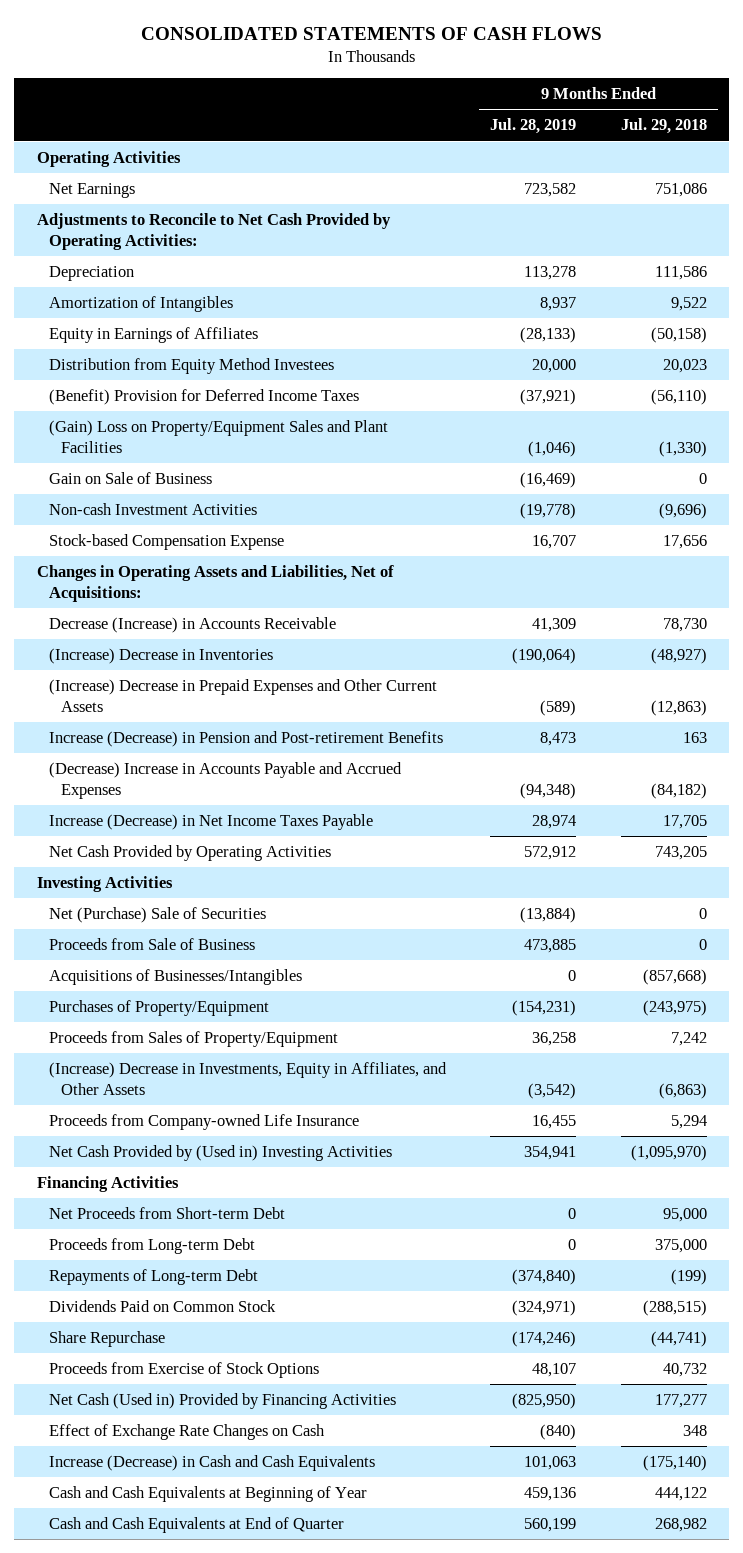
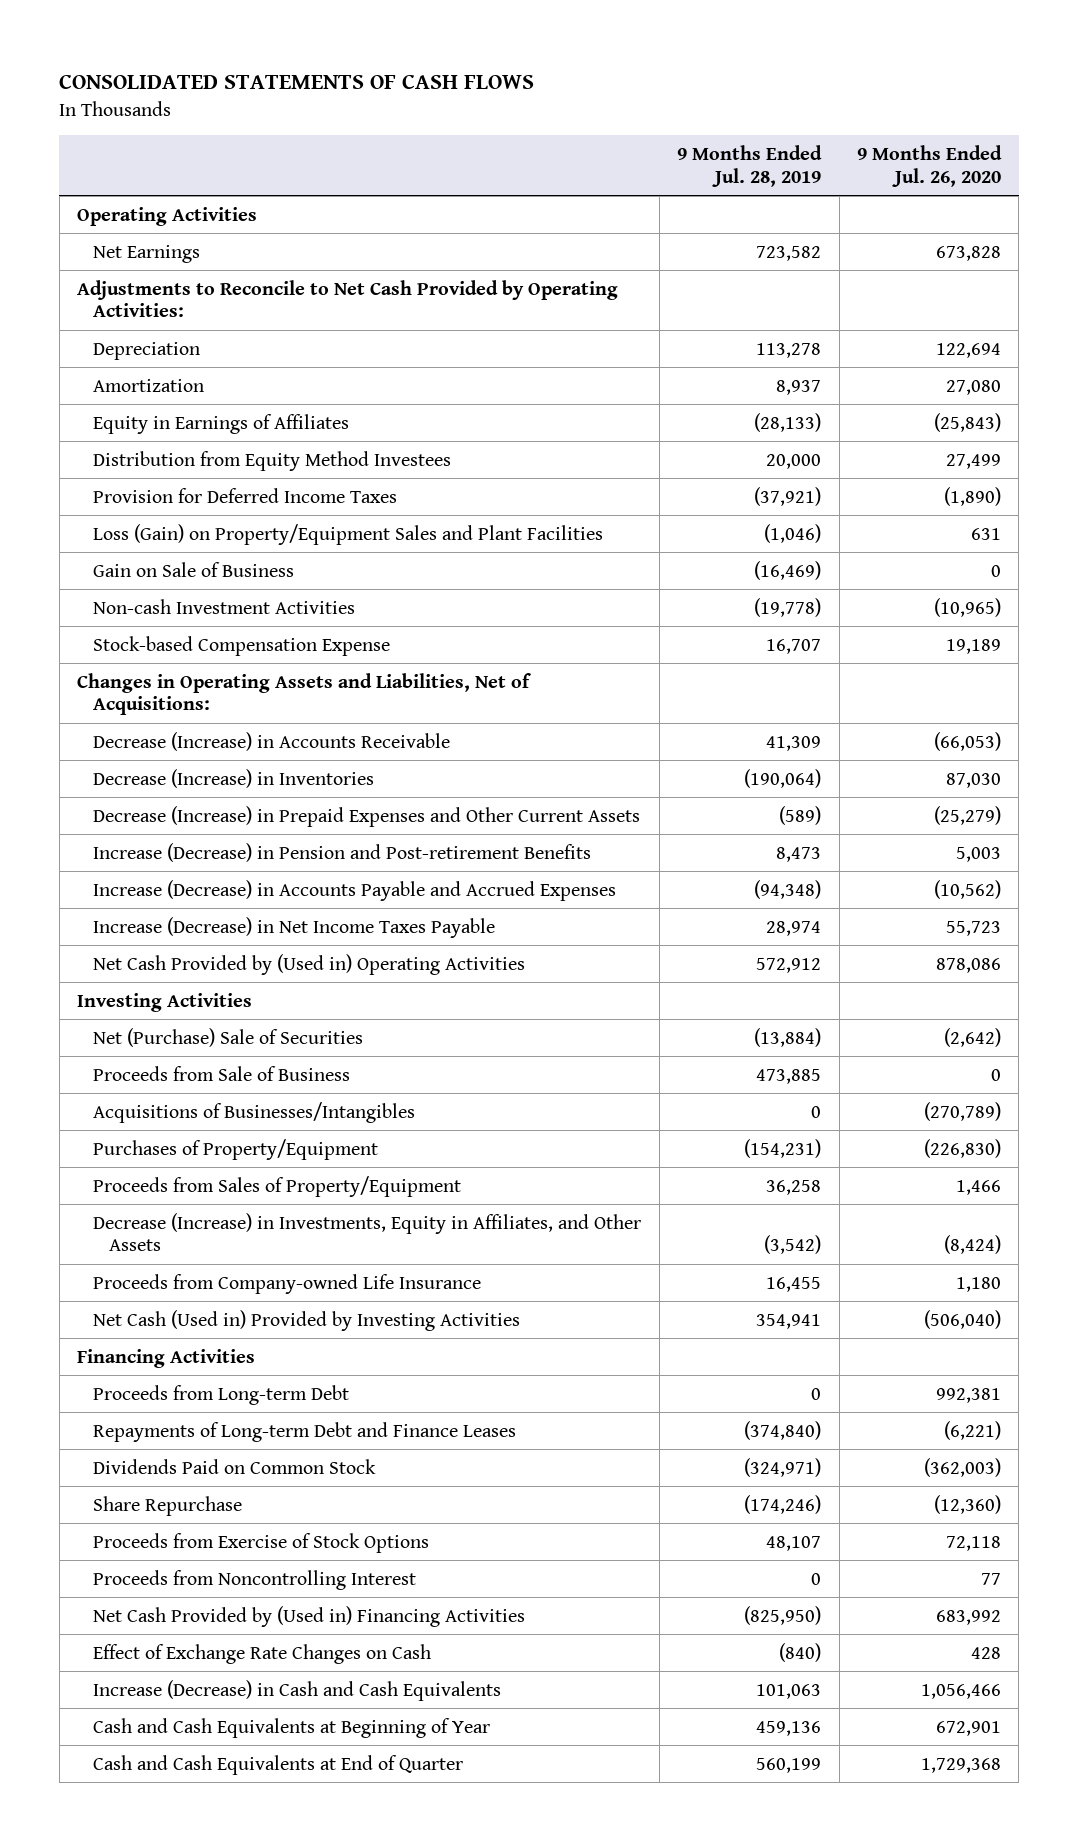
- | 9 Months Ended Jul. 28, 2019 | 9 Months Ended Jul. 29, 2018
+ | 9 Months Ended Jul. 28, 2019 | 9 Months Ended Jul. 26, 2020
- Amortization of Intangibles | 8,937 | 9,522
+ Amortization | 8,937 | 27,080
- (Benefit) Provision for Deferred Income Taxes | (37,921) | (56,110)
- (Gain) Loss on Property/Equipment Sales and Plant Facilities | (1,046) | (1,330)
+ Provision for Deferred Income Taxes | (37,921) | (1,890)
+ Loss (Gain) on Property/Equipment Sales and Plant Facilities | (1,046) | 631
- (Increase) Decrease in Inventories | (190,064) | (48,927)
- (Increase) Decrease in Prepaid Expenses and Other Current Assets | (589) | (12,863)
+ Decrease (Increase) in Inventories | (190,064) | 87,030
+ Decrease (Increase) in Prepaid Expenses and Other Current Assets | (589) | (25,279)
- (Decrease) Increase in Accounts Payable and Accrued Expenses | (94,348) | (84,182)
+ Increase (Decrease) in Accounts Payable and Accrued Expenses | (94,348) | (10,562)
- Net Cash Provided by Operating Activities | 572,912 | 743,205
+ Net Cash Provided by (Used in) Operating Activities | 572,912 | 878,086
- (Increase) Decrease in Investments, Equity in Affiliates, and Other Assets | (3,542) | (6,863)
+ Decrease (Increase) in Investments, Equity in Affiliates, and Other Assets | (3,542) | (8,424)
- Net Cash Provided by (Used in) Investing Activities | 354,941 | (1,095,970)
+ Net Cash (Used in) Provided by Investing Activities | 354,941 | (506,040)
- Net Proceeds from Short-term Debt | 0 | 95,000
- Repayments of Long-term Debt | (374,840) | (199)
+ Repayments of Long-term Debt and Finance Leases | (374,840) | (6,221)
- Net Cash (Used in) Provided by Financing Activities | (825,950) | 177,277
+ Proceeds from Noncontrolling Interest | 0 | 77
+ Net Cash Provided by (Used in) Financing Activities | (825,950) | 683,992

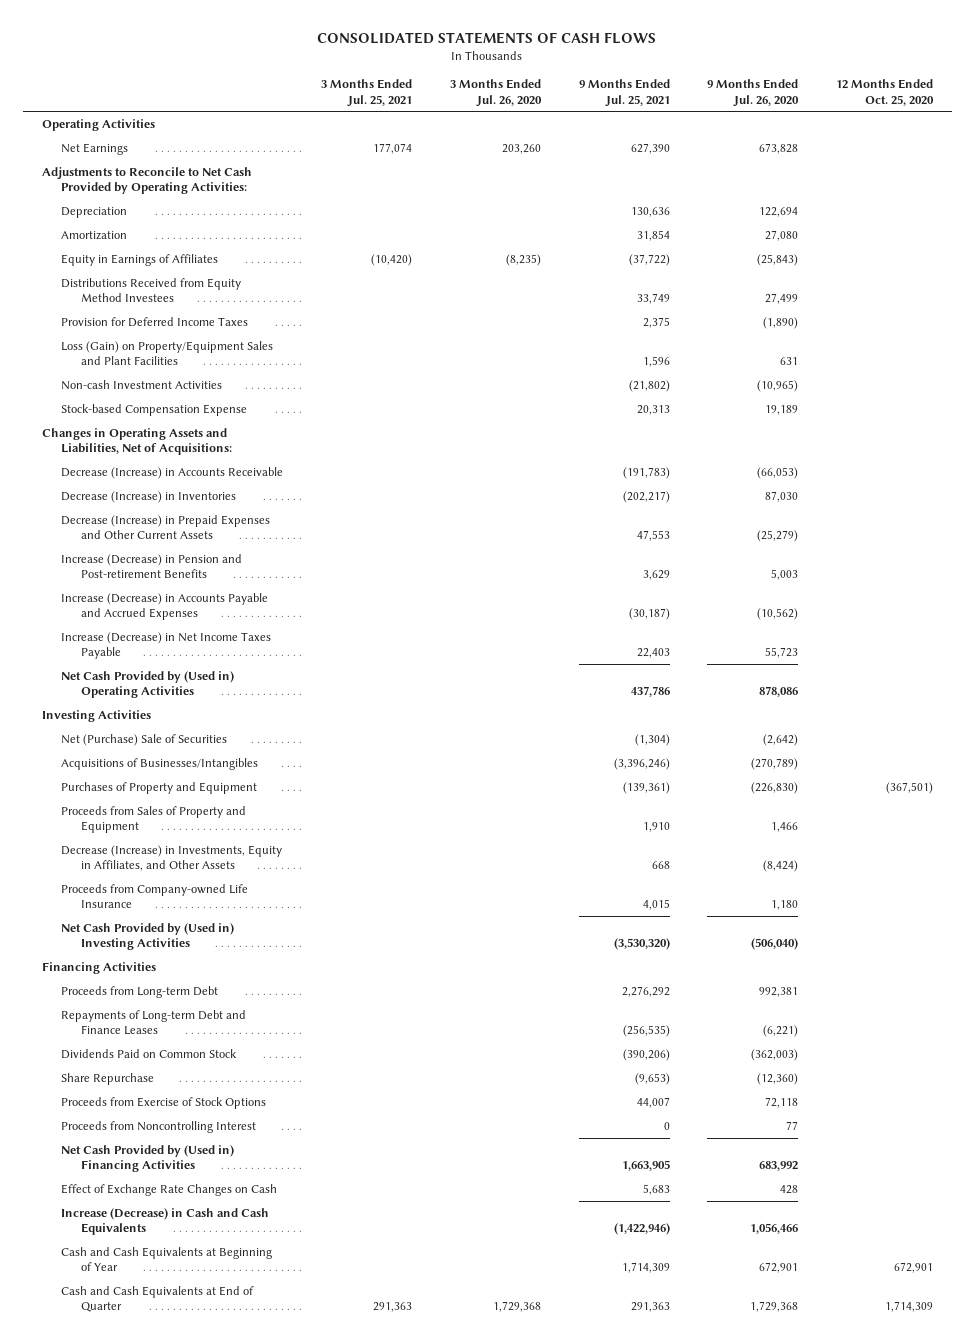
- | 9 Months Ended Jul. 28, 2019 | 9 Months Ended Jul. 26, 2020
+ | 3 Months Ended Jul. 25, 2021 | 3 Months Ended Jul. 26, 2020 | 9 Months Ended Jul. 25, 2021 | 9 Months Ended Jul. 26, 2020 | 12 Months Ended Oct. 25, 2020
- Distribution from Equity Method Investees | 20,000 | 27,499
+ Distributions Received from Equity Method Investees | | | 33,749 | 27,499 |
- Gain on Sale of Business | (16,469) | 0
- Proceeds from Sale of Business | 473,885 | 0
- Purchases of Property/Equipment | (154,231) | (226,830)
- Proceeds from Sales of Property/Equipment | 36,258 | 1,466
+ Purchases of Property and Equipment | | | (139,361) | (226,830) | (367,501)
+ Proceeds from Sales of Property and Equipment | | | 1,910 | 1,466 |
- Net Cash (Used in) Provided by Investing Activities | 354,941 | (506,040)
+ Net Cash Provided by (Used in) Investing Activities | | | (3,530,320) | (506,040) |

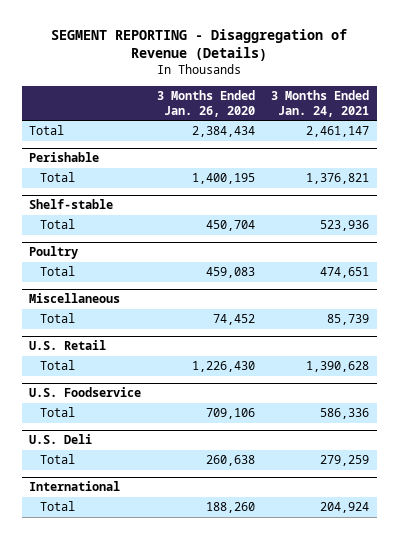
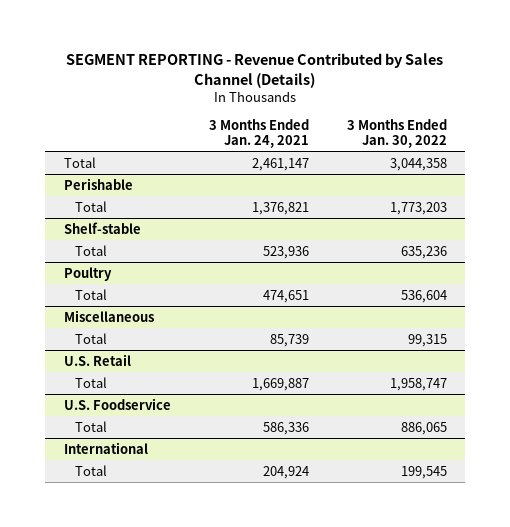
- SEGMENT REPORTING - Disaggregation of Revenue (Details)
+ SEGMENT REPORTING - Revenue Contributed by Sales Channel (Details)
- | 3 Months Ended Jan. 26, 2020 | 3 Months Ended Jan. 24, 2021
+ | 3 Months Ended Jan. 24, 2021 | 3 Months Ended Jan. 30, 2022
@ U.S. Retail
- Total | 1,226,430 | 1,390,628
+ Total | 1,669,887 | 1,958,747
- U.S. Deli
- Total | 260,638 | 279,259

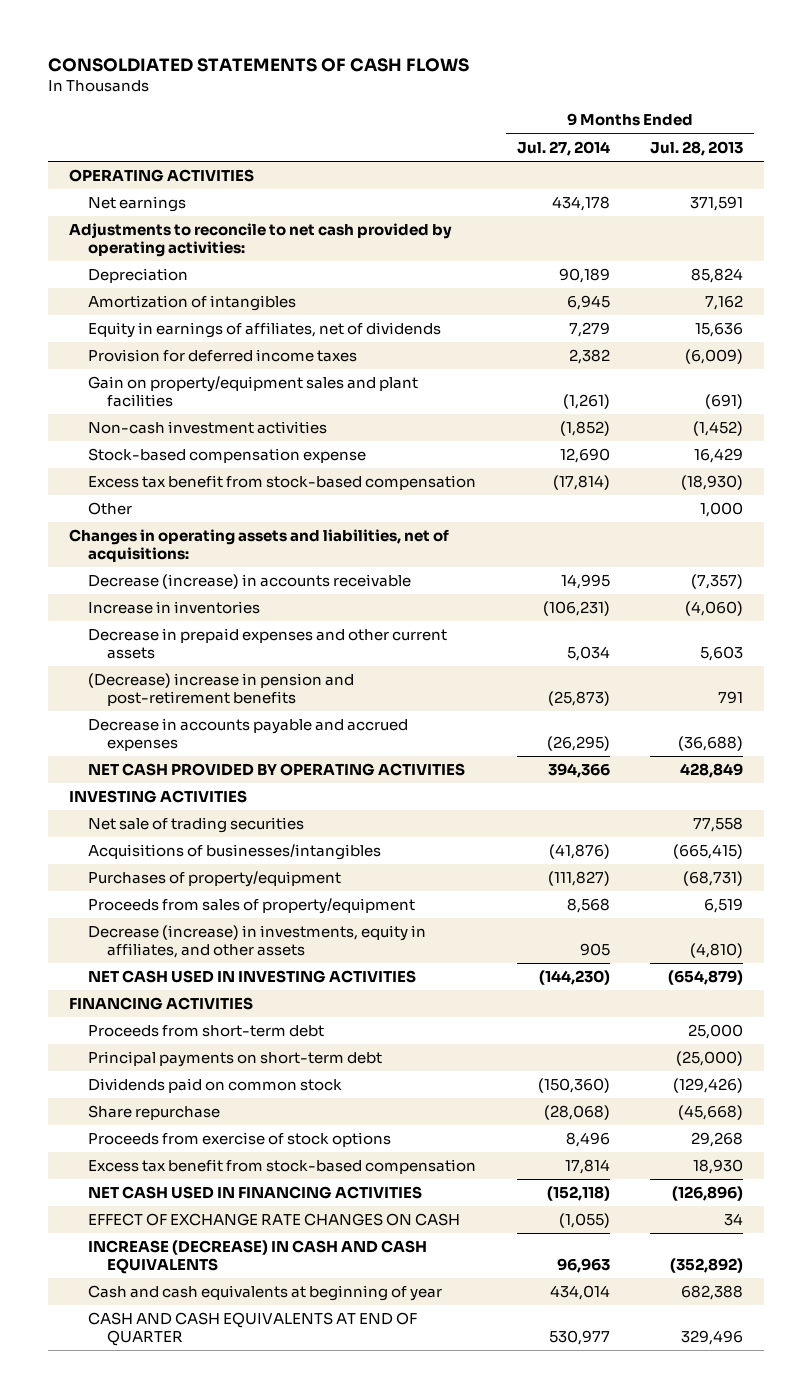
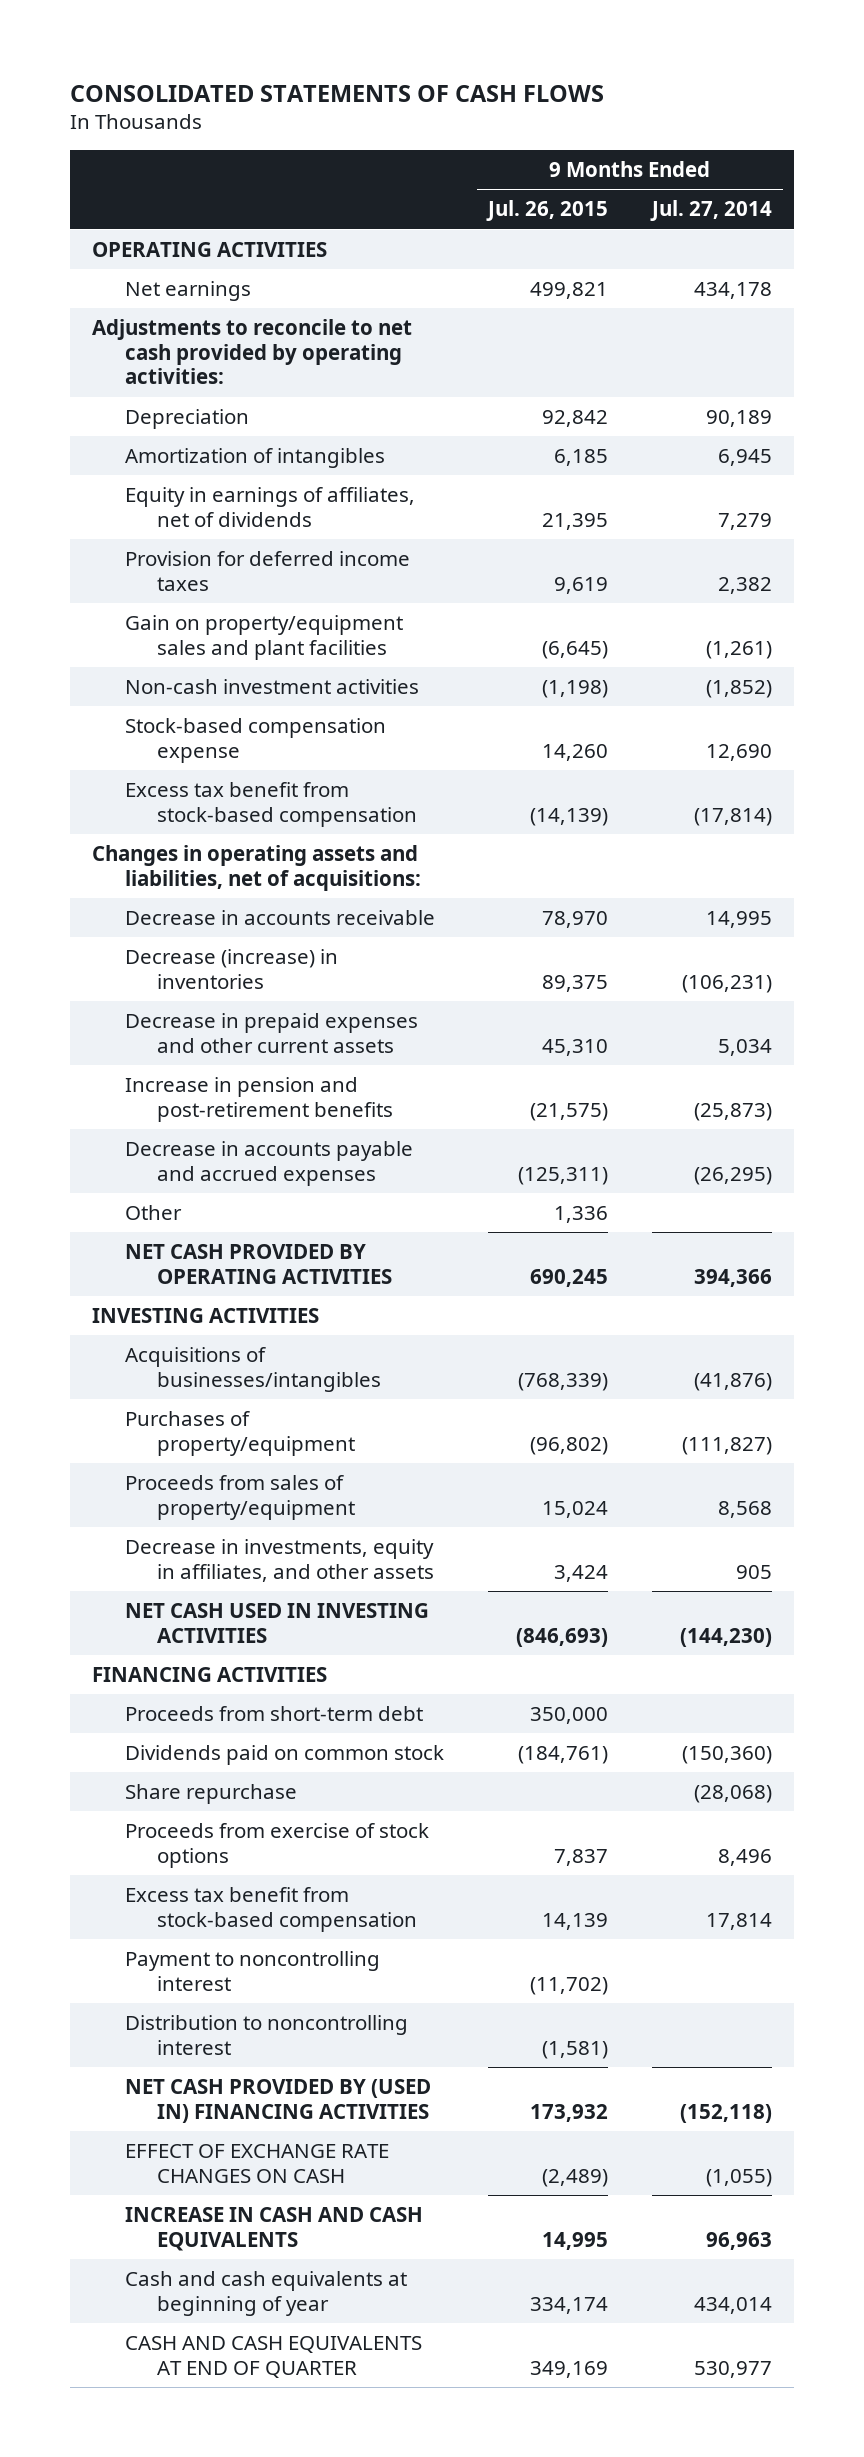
- CONSOLDIATED STATEMENTS OF CASH FLOWS
+ CONSOLIDATED STATEMENTS OF CASH FLOWS
- | 9 Months Ended Jul. 27, 2014 | 9 Months Ended Jul. 28, 2013
+ | 9 Months Ended Jul. 26, 2015 | 9 Months Ended Jul. 27, 2014
- Decrease (increase) in accounts receivable | 14,995 | (7,357)
- Increase in inventories | (106,231) | (4,060)
+ Decrease in accounts receivable | 78,970 | 14,995
+ Decrease (increase) in inventories | 89,375 | (106,231)
- (Decrease) increase in pension and post-retirement benefits | (25,873) | 791
+ Increase in pension and post-retirement benefits | (21,575) | (25,873)
moved down: Other | 1,336 |
- Net sale of trading securities | | 77,558
- Decrease (increase) in investments, equity in affiliates, and other assets | 905 | (4,810)
+ Decrease in investments, equity in affiliates, and other assets | 3,424 | 905
- Principal payments on short-term debt | | (25,000)
- NET CASH USED IN FINANCING ACTIVITIES | (152,118) | (126,896)
+ Payment to noncontrolling interest | (11,702) |
+ Distribution to noncontrolling interest | (1,581) |
+ NET CASH PROVIDED BY (USED IN) FINANCING ACTIVITIES | 173,932 | (152,118)
- INCREASE (DECREASE) IN CASH AND CASH EQUIVALENTS | 96,963 | (352,892)
+ INCREASE IN CASH AND CASH EQUIVALENTS | 14,995 | 96,963

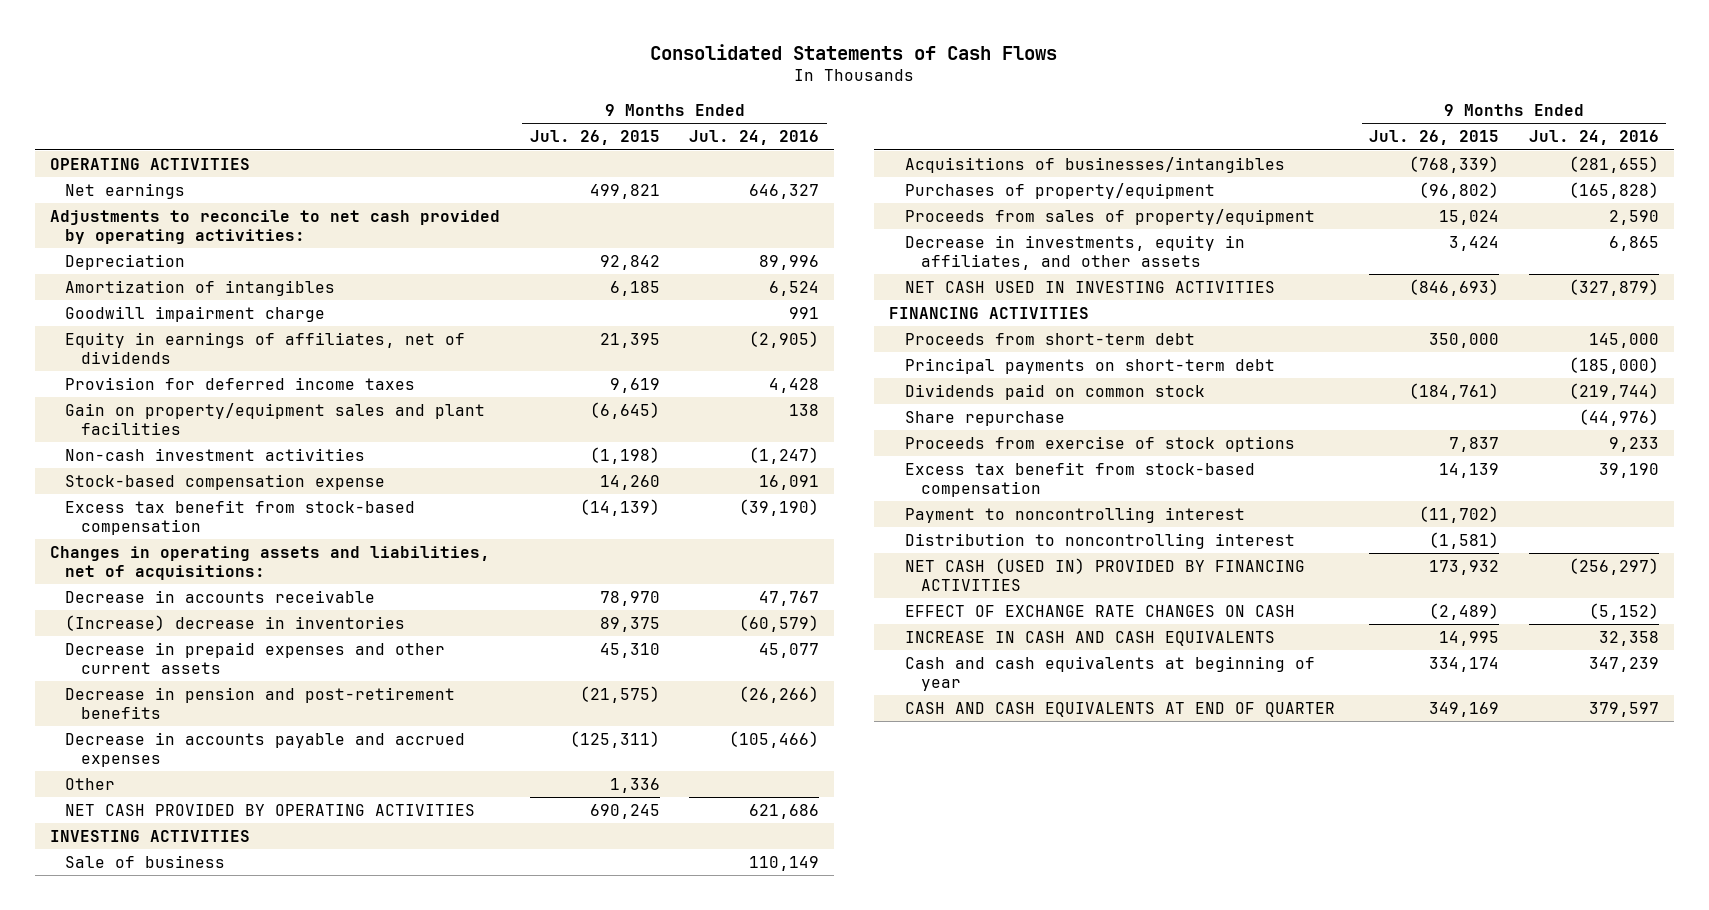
- CONSOLIDATED STATEMENTS OF CASH FLOWS
+ Consolidated Statements of Cash Flows
- | 9 Months Ended Jul. 26, 2015 | 9 Months Ended Jul. 27, 2014
+ | 9 Months Ended Jul. 26, 2015 | 9 Months Ended Jul. 24, 2016
+ Goodwill impairment charge | | 991
- Decrease (increase) in inventories | 89,375 | (106,231)
+ (Increase) decrease in inventories | 89,375 | (60,579)
- Increase in pension and post-retirement benefits | (21,575) | (25,873)
+ Decrease in pension and post-retirement benefits | (21,575) | (26,266)
+ Sale of business | | 110,149
+ Principal payments on short-term debt | | (185,000)
- NET CASH PROVIDED BY (USED IN) FINANCING ACTIVITIES | 173,932 | (152,118)
+ NET CASH (USED IN) PROVIDED BY FINANCING ACTIVITIES | 173,932 | (256,297)

